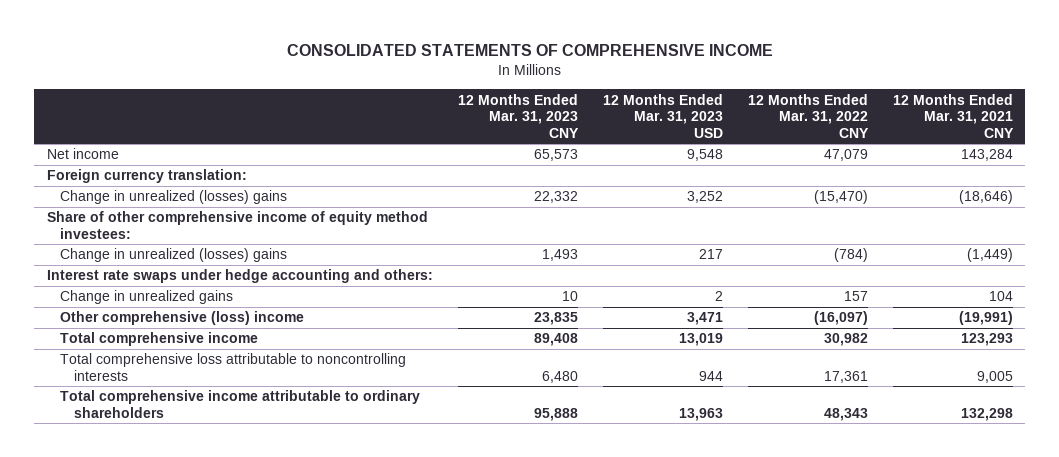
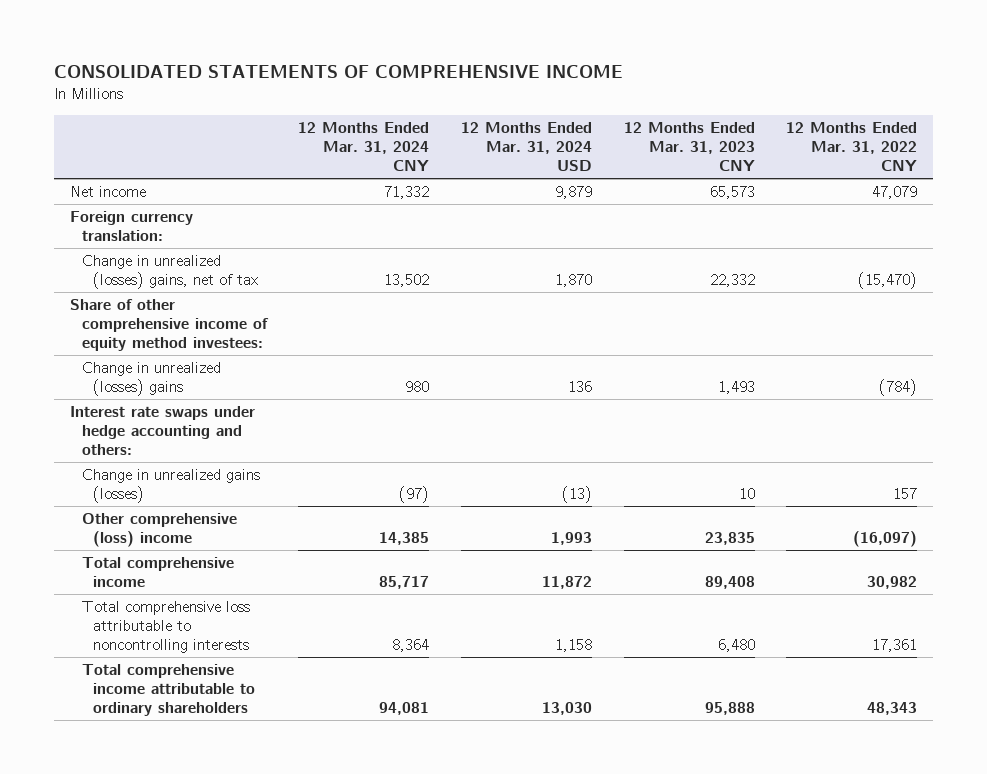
- | 12 Months Ended Mar. 31, 2023 CNY | 12 Months Ended Mar. 31, 2023 USD | 12 Months Ended Mar. 31, 2022 CNY | 12 Months Ended Mar. 31, 2021 CNY
+ | 12 Months Ended Mar. 31, 2024 CNY | 12 Months Ended Mar. 31, 2024 USD | 12 Months Ended Mar. 31, 2023 CNY | 12 Months Ended Mar. 31, 2022 CNY
- Change in unrealized (losses) gains | 22,332 | 3,252 | (15,470) | (18,646)
+ Change in unrealized (losses) gains, net of tax | 13,502 | 1,870 | 22,332 | (15,470)
- Change in unrealized gains | 10 | 2 | 157 | 104
+ Change in unrealized gains (losses) | (97) | (13) | 10 | 157

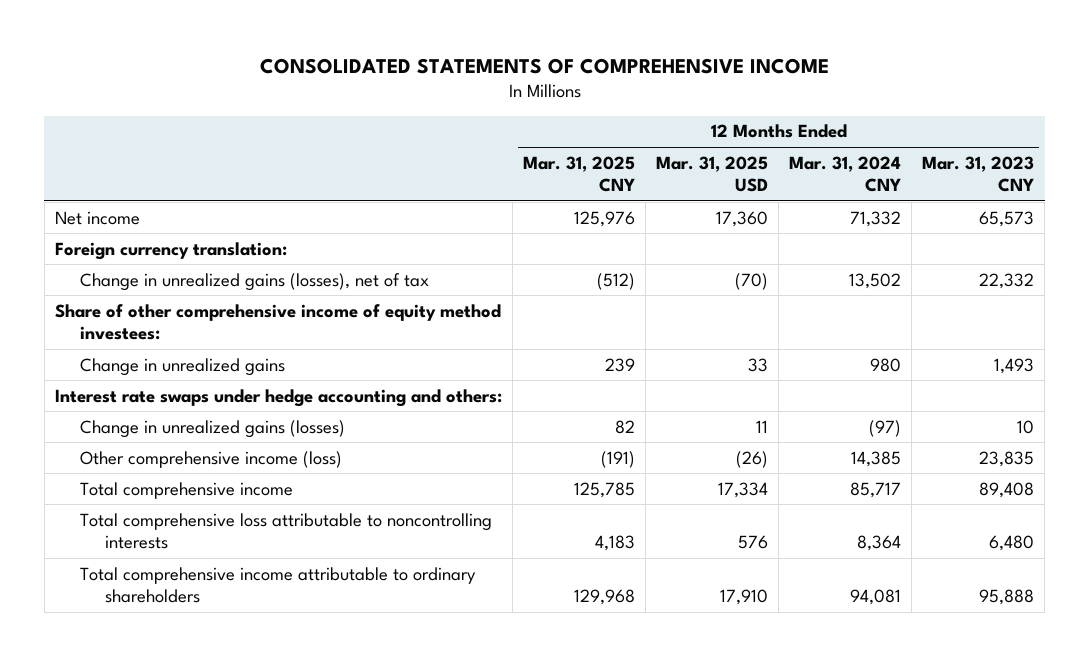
- | 12 Months Ended Mar. 31, 2024 CNY | 12 Months Ended Mar. 31, 2024 USD | 12 Months Ended Mar. 31, 2023 CNY | 12 Months Ended Mar. 31, 2022 CNY
+ | 12 Months Ended Mar. 31, 2025 CNY | 12 Months Ended Mar. 31, 2025 USD | 12 Months Ended Mar. 31, 2024 CNY | 12 Months Ended Mar. 31, 2023 CNY
- Change in unrealized (losses) gains, net of tax | 13,502 | 1,870 | 22,332 | (15,470)
+ Change in unrealized gains (losses), net of tax | (512) | (70) | 13,502 | 22,332
- Change in unrealized (losses) gains | 980 | 136 | 1,493 | (784)
+ Change in unrealized gains | 239 | 33 | 980 | 1,493
- Other comprehensive (loss) income | 14,385 | 1,993 | 23,835 | (16,097)
+ Other comprehensive income (loss) | (191) | (26) | 14,385 | 23,835

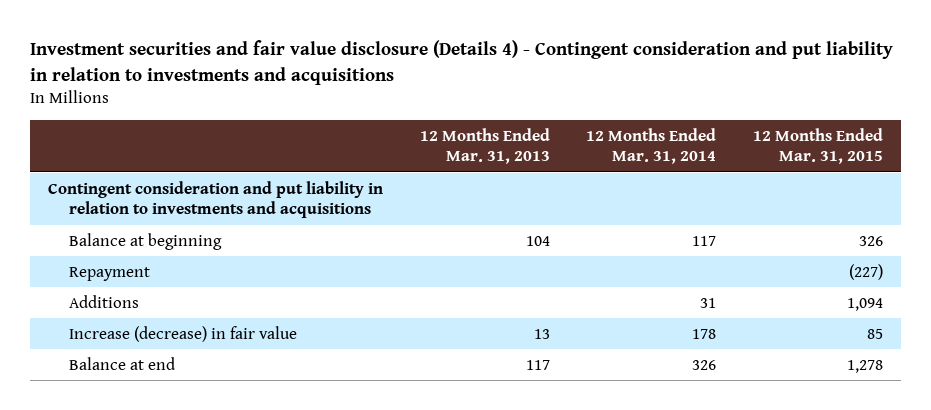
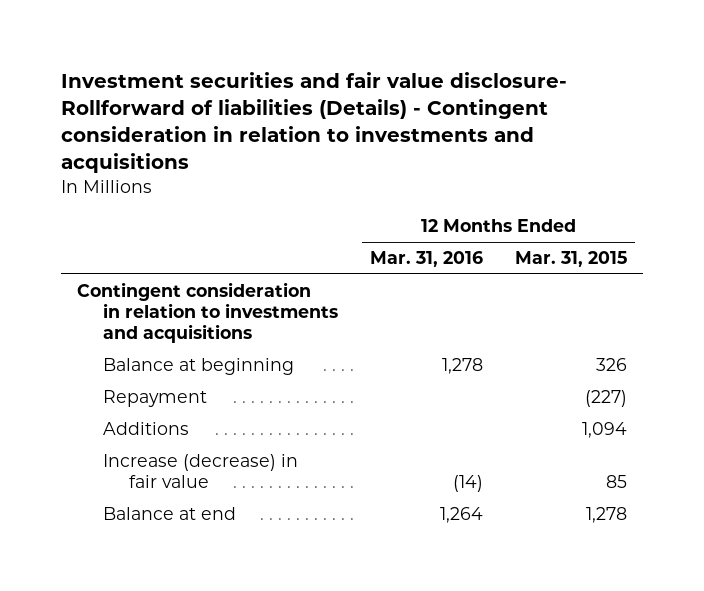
- Investment securities and fair value disclosure (Details 4) - Contingent consideration and put liability in relation to investments and acquisitions
+ Investment securities and fair value disclosure- Rollforward of liabilities (Details) - Contingent consideration in relation to investments and acquisitions
- | 12 Months Ended Mar. 31, 2013 | 12 Months Ended Mar. 31, 2014 | 12 Months Ended Mar. 31, 2015
+ | 12 Months Ended Mar. 31, 2016 | 12 Months Ended Mar. 31, 2015
- Contingent consideration and put liability in relation to investments and acquisitions
+ Contingent consideration in relation to investments and acquisitions

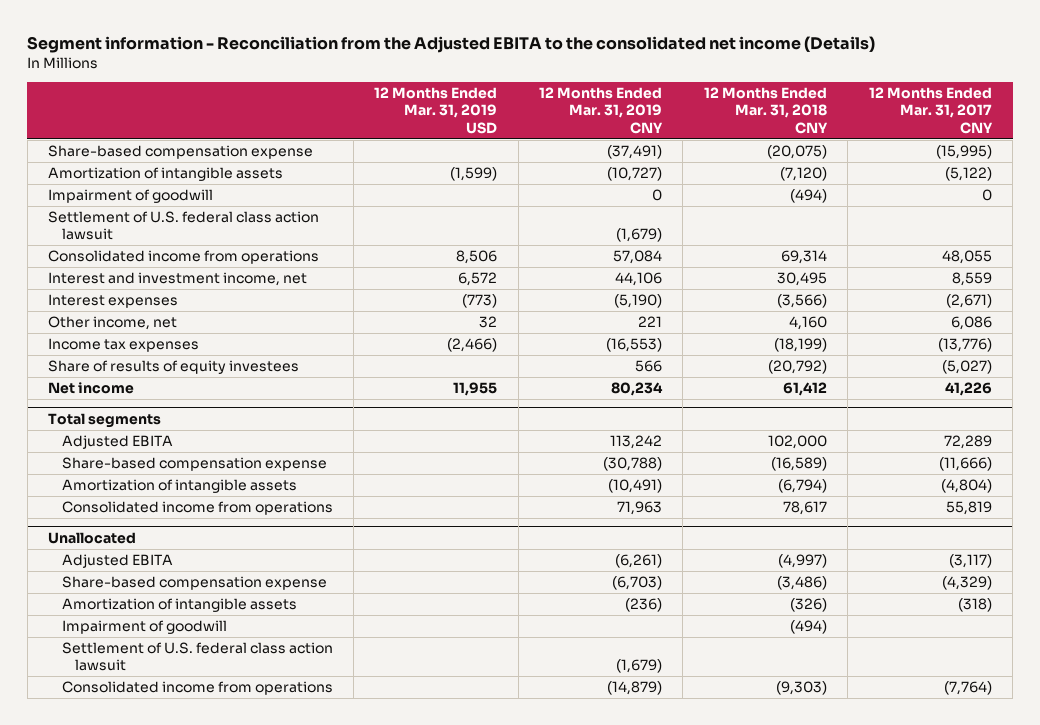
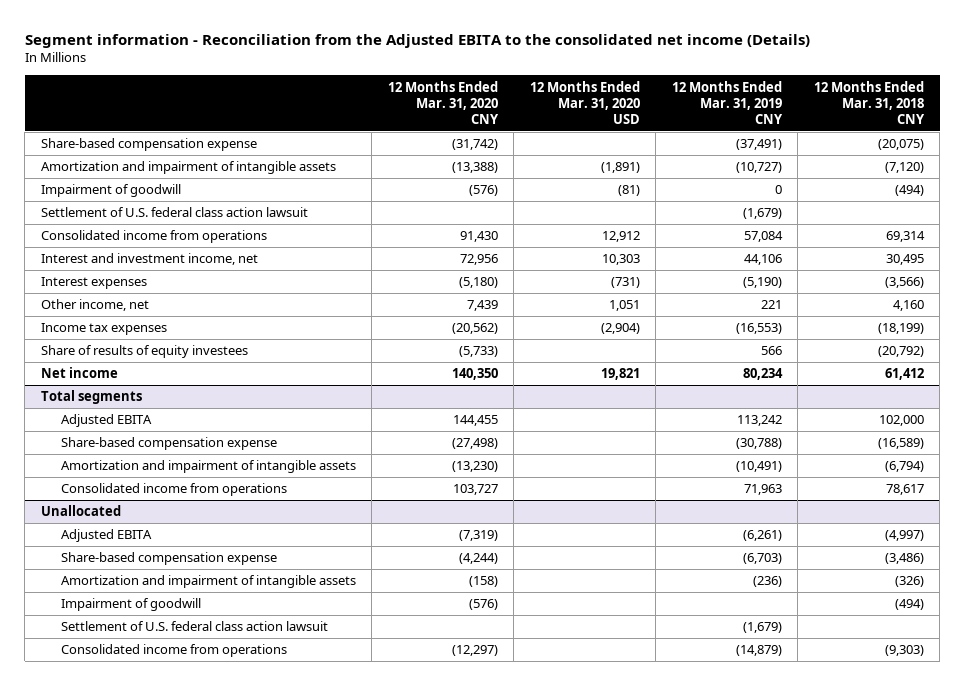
- | 12 Months Ended Mar. 31, 2019 USD | 12 Months Ended Mar. 31, 2019 CNY | 12 Months Ended Mar. 31, 2018 CNY | 12 Months Ended Mar. 31, 2017 CNY
+ | 12 Months Ended Mar. 31, 2020 CNY | 12 Months Ended Mar. 31, 2020 USD | 12 Months Ended Mar. 31, 2019 CNY | 12 Months Ended Mar. 31, 2018 CNY
- Amortization of intangible assets | (1,599) | (10,727) | (7,120) | (5,122)
+ Amortization and impairment of intangible assets | (13,388) | (1,891) | (10,727) | (7,120)
@ Total segments
- Amortization of intangible assets | | (10,491) | (6,794) | (4,804)
+ Amortization and impairment of intangible assets | (13,230) | | (10,491) | (6,794)
@ Unallocated
- Amortization of intangible assets | | (236) | (326) | (318)
+ Amortization and impairment of intangible assets | (158) | | (236) | (326)

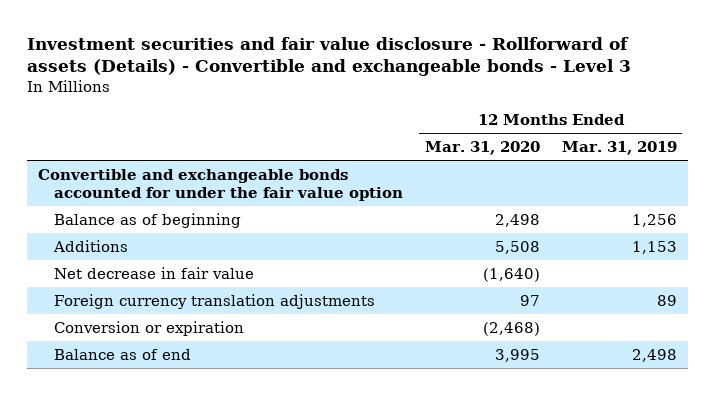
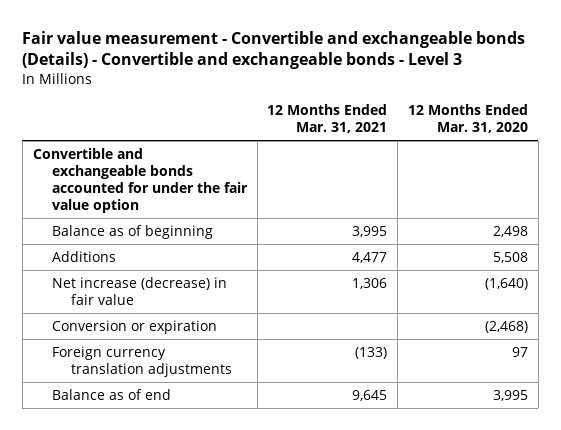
- Investment securities and fair value disclosure - Rollforward of assets (Details) - Convertible and exchangeable bonds - Level 3
+ Fair value measurement - Convertible and exchangeable bonds (Details) - Convertible and exchangeable bonds - Level 3
- | 12 Months Ended Mar. 31, 2020 | 12 Months Ended Mar. 31, 2019
+ | 12 Months Ended Mar. 31, 2021 | 12 Months Ended Mar. 31, 2020
- Net decrease in fair value | (1,640) |
+ Net increase (decrease) in fair value | 1,306 | (1,640)
moved down: Foreign currency translation adjustments | (133) | 97

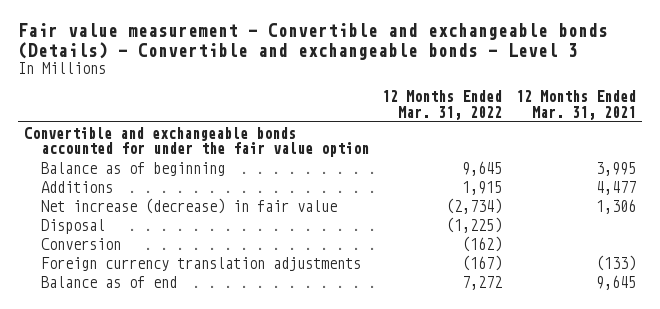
- | 12 Months Ended Mar. 31, 2021 | 12 Months Ended Mar. 31, 2020
+ | 12 Months Ended Mar. 31, 2022 | 12 Months Ended Mar. 31, 2021
- Conversion or expiration | | (2,468)
+ Disposal | (1,225) |
+ Conversion | (162) |

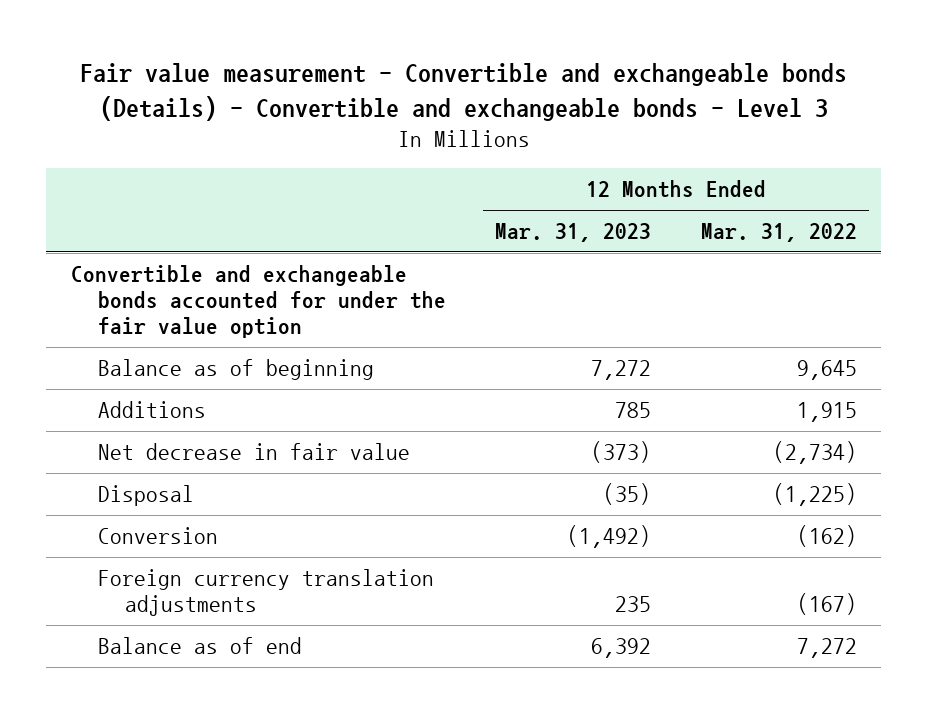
- | 12 Months Ended Mar. 31, 2022 | 12 Months Ended Mar. 31, 2021
+ | 12 Months Ended Mar. 31, 2023 | 12 Months Ended Mar. 31, 2022
- Net increase (decrease) in fair value | (2,734) | 1,306
+ Net decrease in fair value | (373) | (2,734)

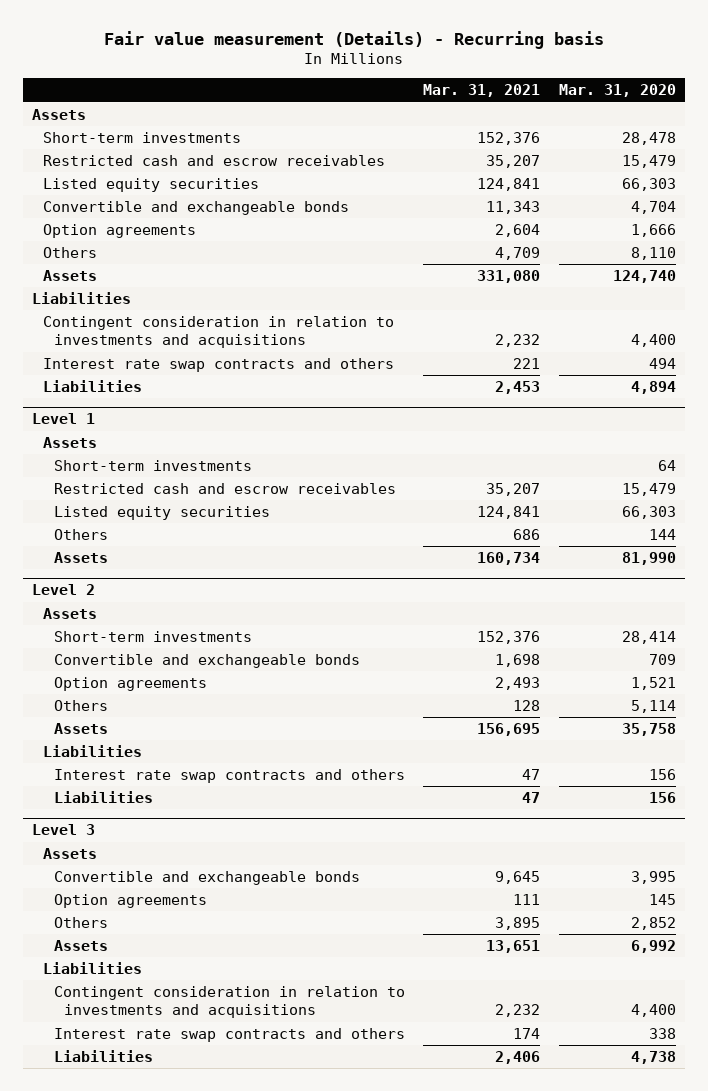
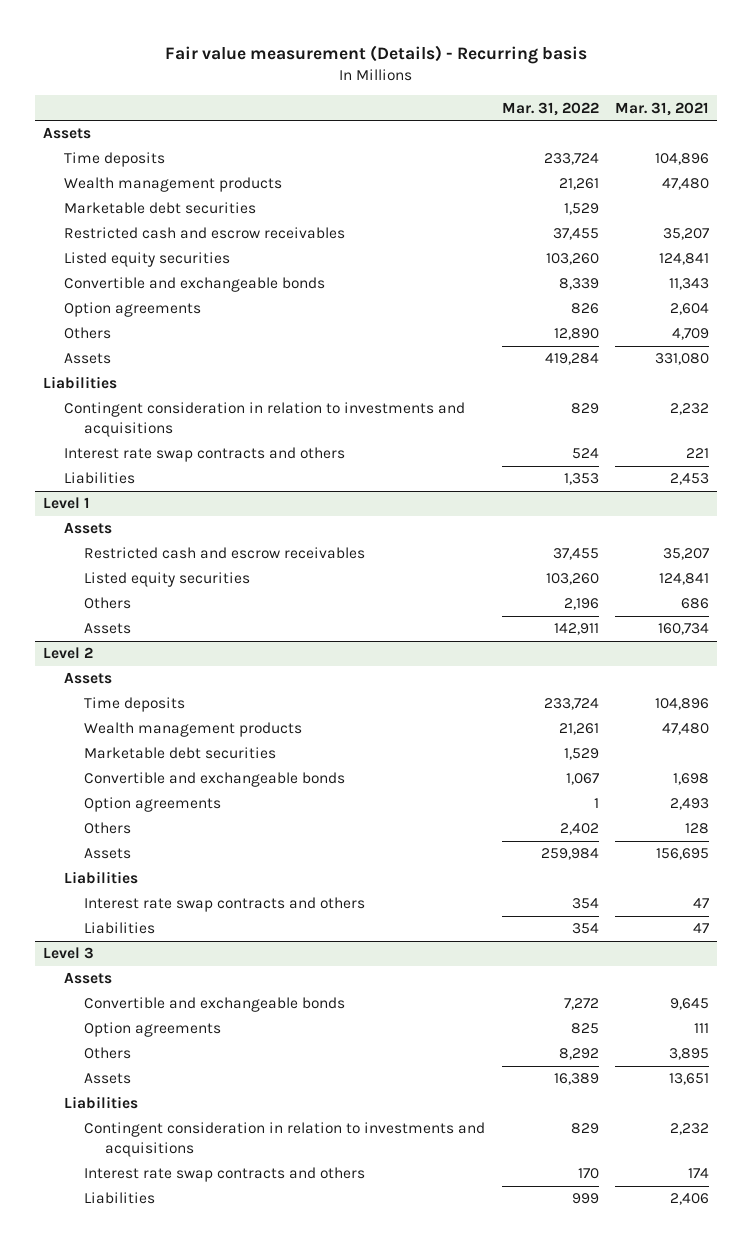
- | Mar. 31, 2021 | Mar. 31, 2020
+ | Mar. 31, 2022 | Mar. 31, 2021
- Short-term investments | 152,376 | 28,478
+ Time deposits | 233,724 | 104,896
+ Wealth management products | 21,261 | 47,480
+ Marketable debt securities | 1,529 |
@ Level 1
- Short-term investments | | 64
@ Level 2
- Short-term investments | 152,376 | 28,414
+ Time deposits | 233,724 | 104,896
+ Wealth management products | 21,261 | 47,480
+ Marketable debt securities | 1,529 |

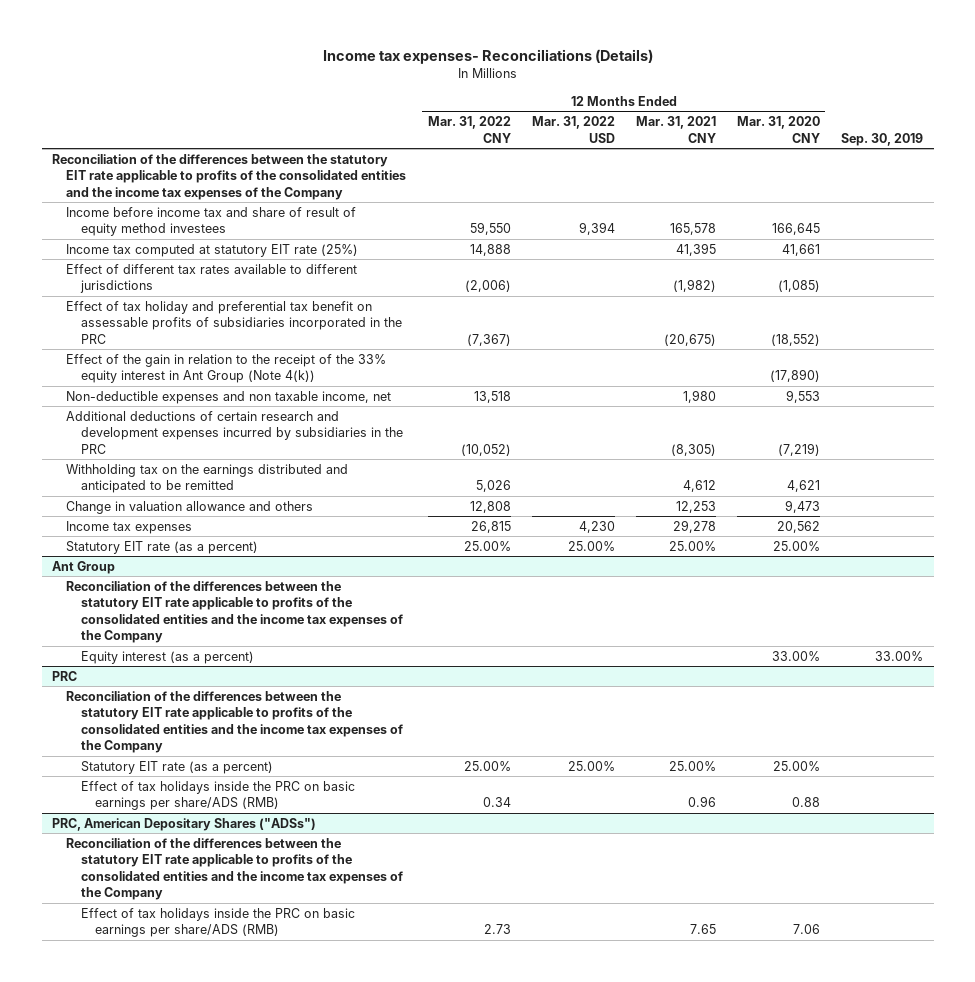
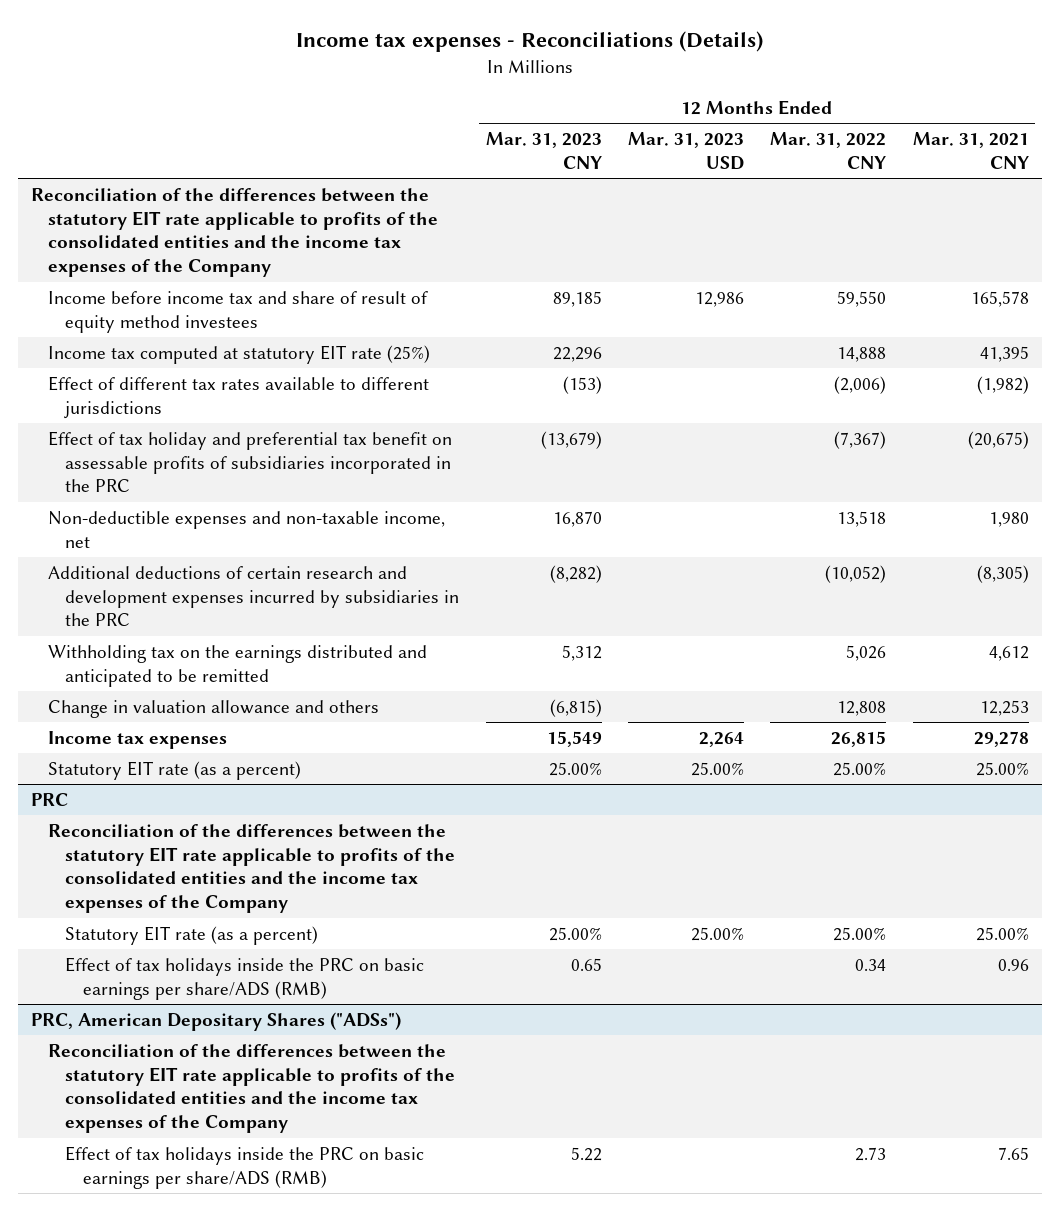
- Income tax expenses- Reconciliations (Details)
+ Income tax expenses - Reconciliations (Details)
- | 12 Months Ended Mar. 31, 2022 CNY | 12 Months Ended Mar. 31, 2022 USD | 12 Months Ended Mar. 31, 2021 CNY | 12 Months Ended Mar. 31, 2020 CNY | Sep. 30, 2019
+ | 12 Months Ended Mar. 31, 2023 CNY | 12 Months Ended Mar. 31, 2023 USD | 12 Months Ended Mar. 31, 2022 CNY | 12 Months Ended Mar. 31, 2021 CNY
- Effect of the gain in relation to the receipt of the 33% equity interest in Ant Group (Note 4(k)) | | | | (17,890) |
- Non-deductible expenses and non taxable income, net | 13,518 | | 1,980 | 9,553 |
+ Non-deductible expenses and non-taxable income, net | 16,870 | | 13,518 | 1,980
- Ant Group
- Reconciliation of the differences between the statutory EIT rate applicable to profits of the consolidated entities and the income tax expenses of the Company
- Equity interest (as a percent) | | | | 33.00% | 33.00%

